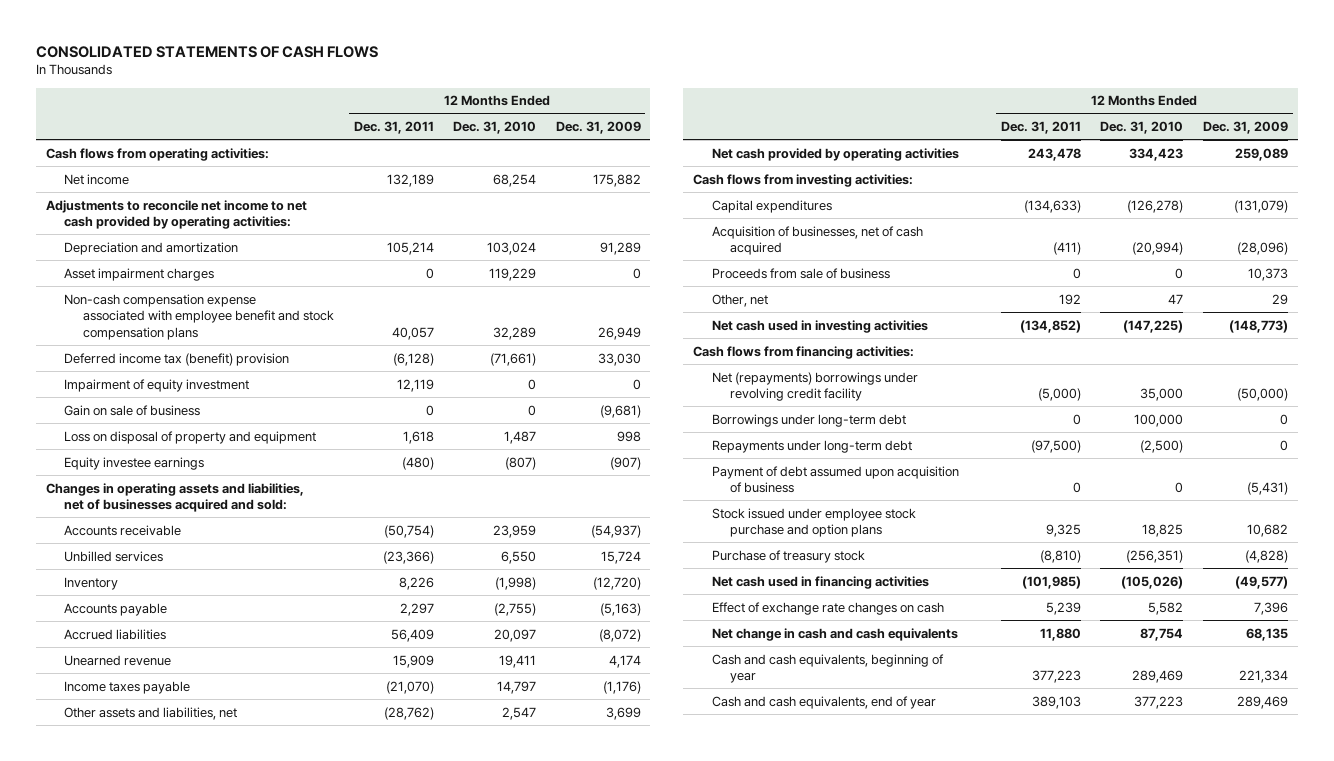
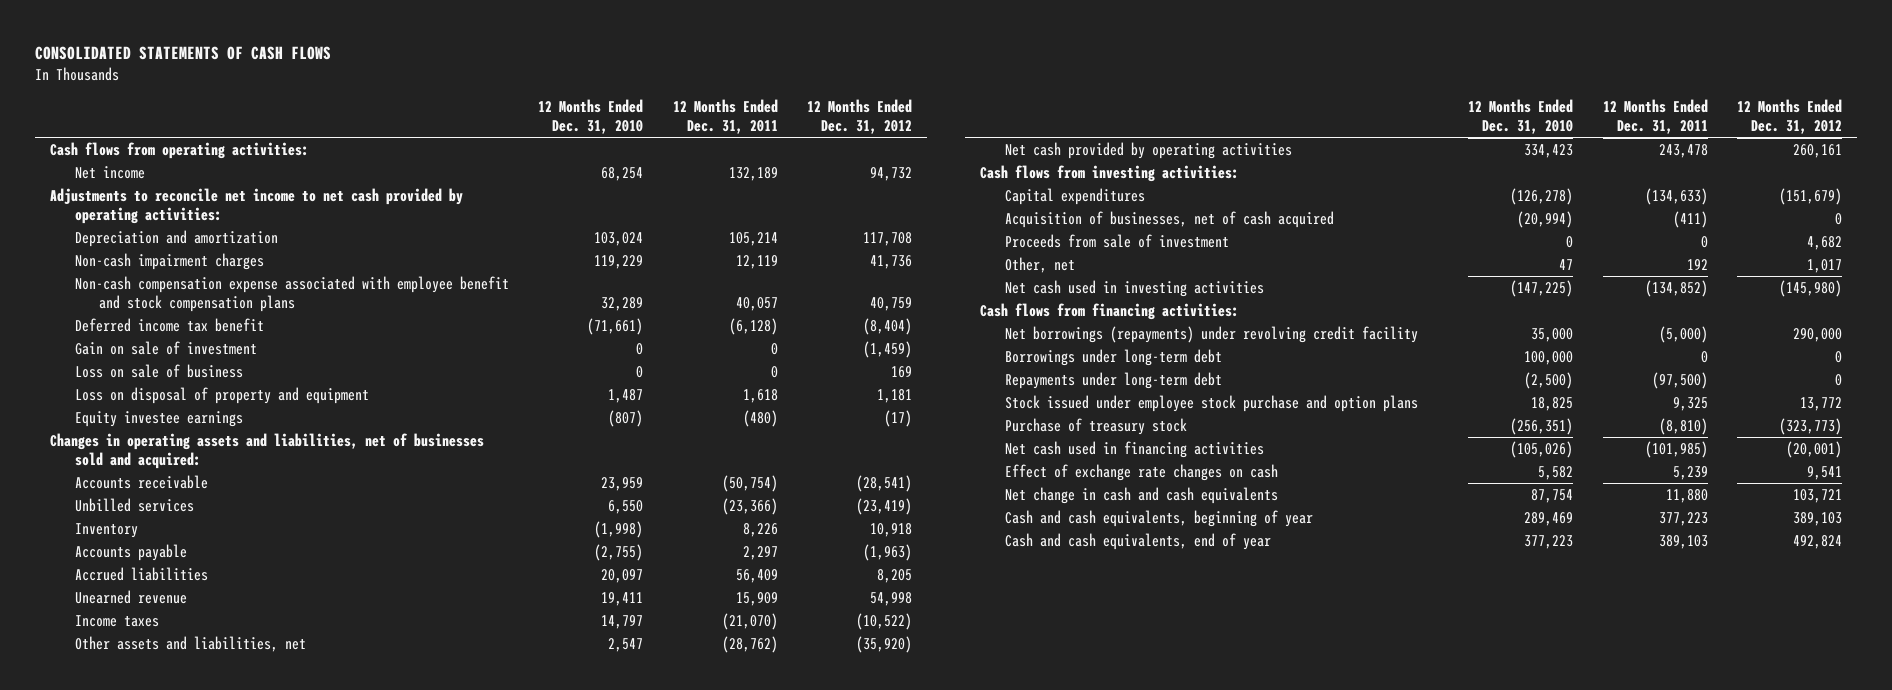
- | 12 Months Ended Dec. 31, 2011 | 12 Months Ended Dec. 31, 2010 | 12 Months Ended Dec. 31, 2009
+ | 12 Months Ended Dec. 31, 2010 | 12 Months Ended Dec. 31, 2011 | 12 Months Ended Dec. 31, 2012
- Asset impairment charges | 0 | 119,229 | 0
+ Non-cash impairment charges | 119,229 | 12,119 | 41,736
- Deferred income tax (benefit) provision | (6,128) | (71,661) | 33,030
- Impairment of equity investment | 12,119 | 0 | 0
- Gain on sale of business | 0 | 0 | (9,681)
+ Deferred income tax benefit | (71,661) | (6,128) | (8,404)
+ Gain on sale of investment | 0 | 0 | (1,459)
+ Loss on sale of business | 0 | 0 | 169
- Changes in operating assets and liabilities, net of businesses acquired and sold:
+ Changes in operating assets and liabilities, net of businesses sold and acquired:
- Income taxes payable | (21,070) | 14,797 | (1,176)
+ Income taxes | 14,797 | (21,070) | (10,522)
- Proceeds from sale of business | 0 | 0 | 10,373
+ Proceeds from sale of investment | 0 | 0 | 4,682
- Net (repayments) borrowings under revolving credit facility | (5,000) | 35,000 | (50,000)
+ Net borrowings (repayments) under revolving credit facility | 35,000 | (5,000) | 290,000
- Payment of debt assumed upon acquisition of business | 0 | 0 | (5,431)

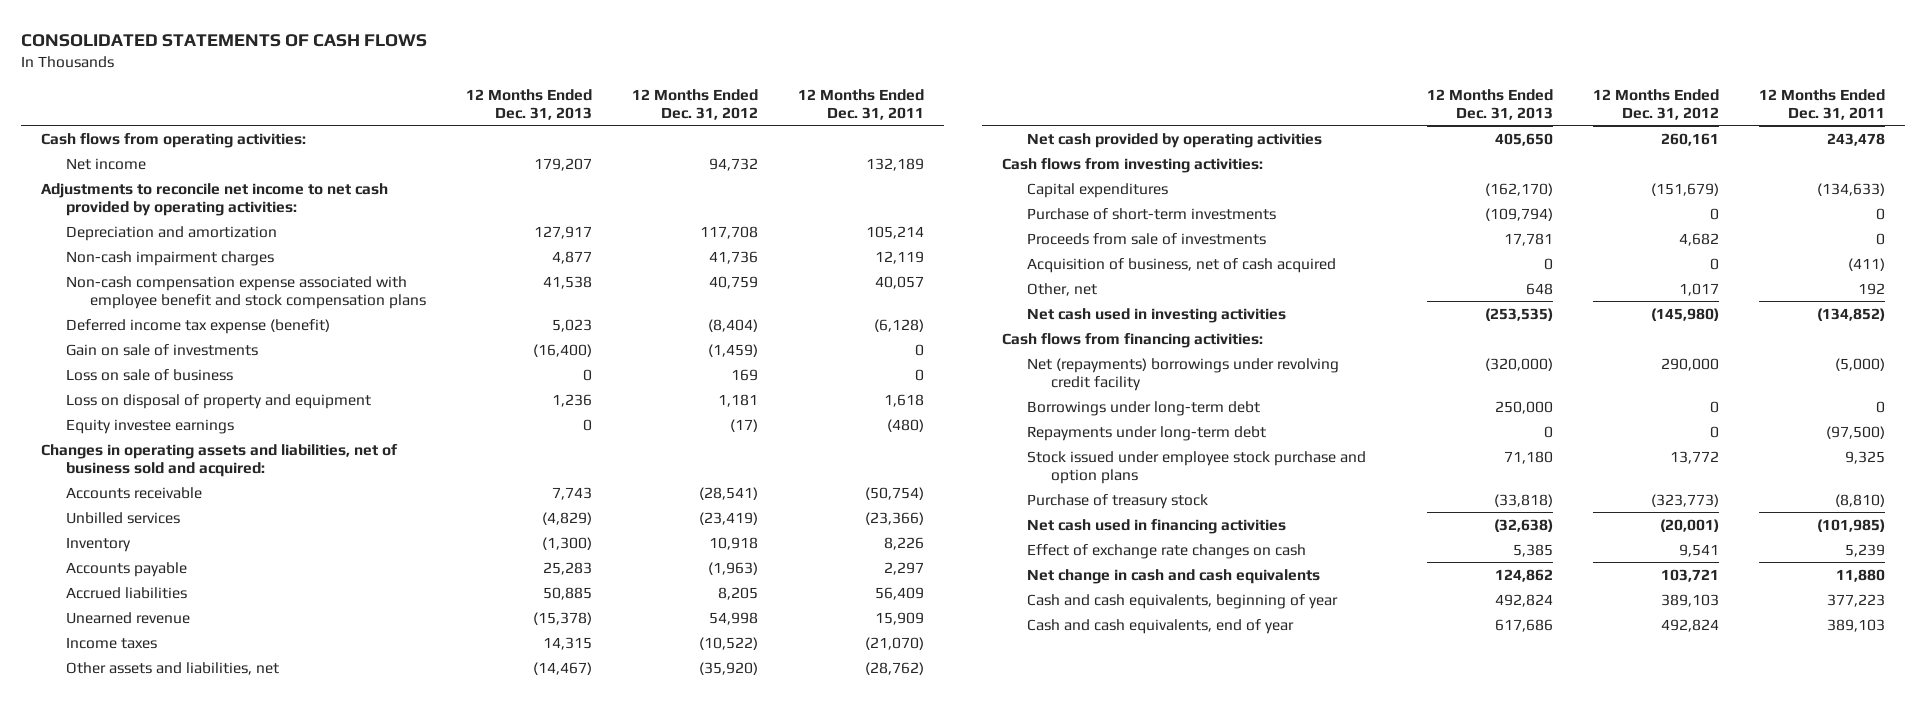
- | 12 Months Ended Dec. 31, 2010 | 12 Months Ended Dec. 31, 2011 | 12 Months Ended Dec. 31, 2012
+ | 12 Months Ended Dec. 31, 2013 | 12 Months Ended Dec. 31, 2012 | 12 Months Ended Dec. 31, 2011
- Deferred income tax benefit | (71,661) | (6,128) | (8,404)
- Gain on sale of investment | 0 | 0 | (1,459)
+ Deferred income tax expense (benefit) | 5,023 | (8,404) | (6,128)
+ Gain on sale of investments | (16,400) | (1,459) | 0
- Changes in operating assets and liabilities, net of businesses sold and acquired:
+ Changes in operating assets and liabilities, net of business sold and acquired:
- Acquisition of businesses, net of cash acquired | (20,994) | (411) | 0
- Proceeds from sale of investment | 0 | 0 | 4,682
+ Purchase of short-term investments | (109,794) | 0 | 0
+ Proceeds from sale of investments | 17,781 | 4,682 | 0
+ Acquisition of business, net of cash acquired | 0 | 0 | (411)
- Net borrowings (repayments) under revolving credit facility | 35,000 | (5,000) | 290,000
+ Net (repayments) borrowings under revolving credit facility | (320,000) | 290,000 | (5,000)

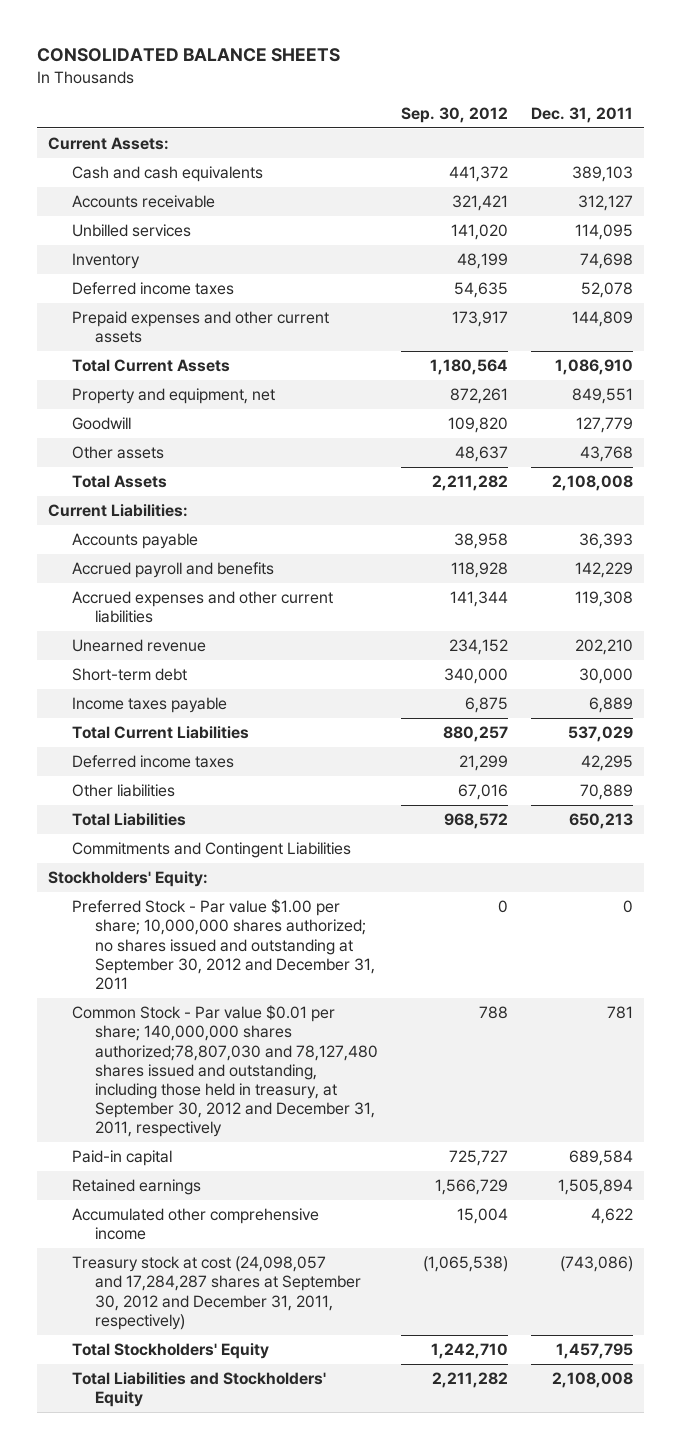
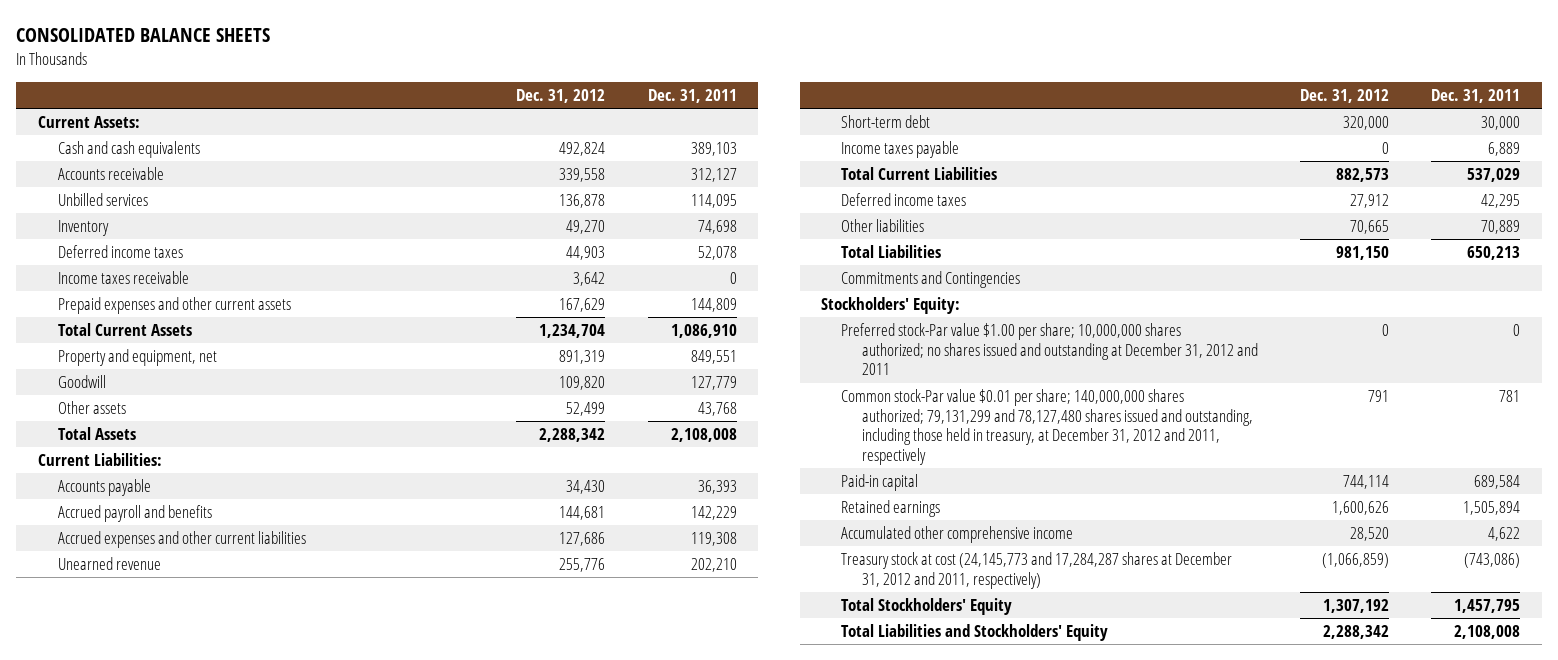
- | Sep. 30, 2012 | Dec. 31, 2011
+ | Dec. 31, 2012 | Dec. 31, 2011
+ Income taxes receivable | 3,642 | 0
- Commitments and Contingent Liabilities
+ Commitments and Contingencies
- Preferred Stock - Par value $1.00 per share; 10,000,000 shares authorized; no shares issued and outstanding at September 30, 2012 and December 31, 2011 | 0 | 0
- Common Stock - Par value $0.01 per share; 140,000,000 shares authorized;78,807,030 and 78,127,480 shares issued and outstanding, including those held in treasury, at September 30, 2012 and December 31, 2011, respectively | 788 | 781
+ Preferred stock-Par value $1.00 per share; 10,000,000 shares authorized; no shares issued and outstanding at December 31, 2012 and 2011 | 0 | 0
+ Common stock-Par value $0.01 per share; 140,000,000 shares authorized; 79,131,299 and 78,127,480 shares issued and outstanding, including those held in treasury, at December 31, 2012 and 2011, respectively | 791 | 781
- Treasury stock at cost (24,098,057 and 17,284,287 shares at September 30, 2012 and December 31, 2011, respectively) | (1,065,538) | (743,086)
+ Treasury stock at cost (24,145,773 and 17,284,287 shares at December 31, 2012 and 2011, respectively) | (1,066,859) | (743,086)

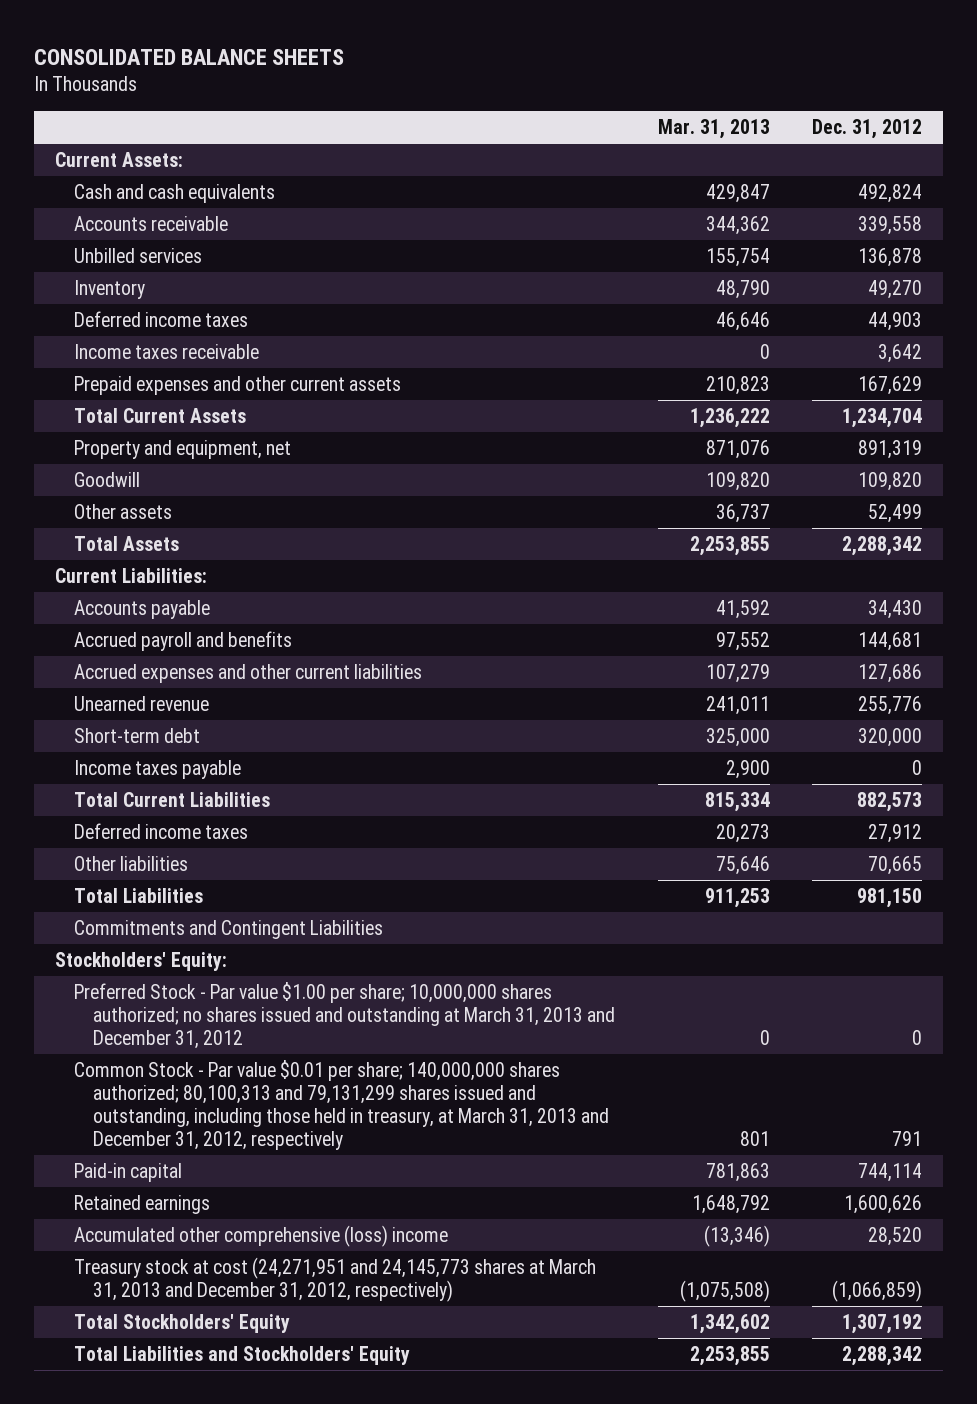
- | Dec. 31, 2012 | Dec. 31, 2011
+ | Mar. 31, 2013 | Dec. 31, 2012
- Commitments and Contingencies
+ Commitments and Contingent Liabilities
- Preferred stock-Par value $1.00 per share; 10,000,000 shares authorized; no shares issued and outstanding at December 31, 2012 and 2011 | 0 | 0
- Common stock-Par value $0.01 per share; 140,000,000 shares authorized; 79,131,299 and 78,127,480 shares issued and outstanding, including those held in treasury, at December 31, 2012 and 2011, respectively | 791 | 781
+ Preferred Stock - Par value $1.00 per share; 10,000,000 shares authorized; no shares issued and outstanding at March 31, 2013 and December 31, 2012 | 0 | 0
+ Common Stock - Par value $0.01 per share; 140,000,000 shares authorized; 80,100,313 and 79,131,299 shares issued and outstanding, including those held in treasury, at March 31, 2013 and December 31, 2012, respectively | 801 | 791
- Accumulated other comprehensive income | 28,520 | 4,622
- Treasury stock at cost (24,145,773 and 17,284,287 shares at December 31, 2012 and 2011, respectively) | (1,066,859) | (743,086)
+ Accumulated other comprehensive (loss) income | (13,346) | 28,520
+ Treasury stock at cost (24,271,951 and 24,145,773 shares at March 31, 2013 and December 31, 2012, respectively) | (1,075,508) | (1,066,859)

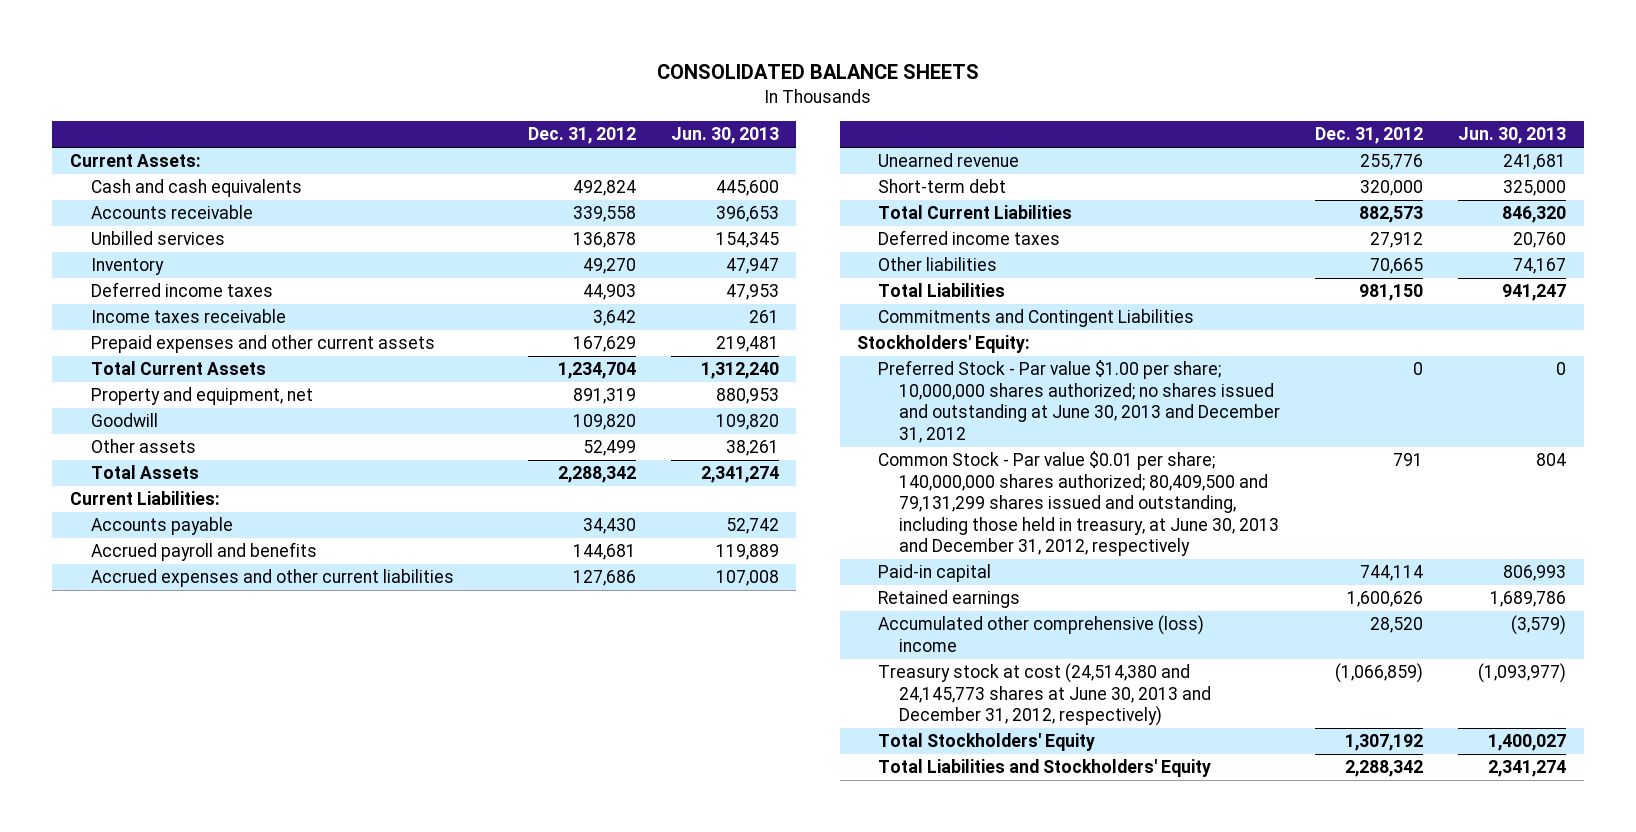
- | Mar. 31, 2013 | Dec. 31, 2012
+ | Dec. 31, 2012 | Jun. 30, 2013
- Income taxes payable | 2,900 | 0
- Preferred Stock - Par value $1.00 per share; 10,000,000 shares authorized; no shares issued and outstanding at March 31, 2013 and December 31, 2012 | 0 | 0
- Common Stock - Par value $0.01 per share; 140,000,000 shares authorized; 80,100,313 and 79,131,299 shares issued and outstanding, including those held in treasury, at March 31, 2013 and December 31, 2012, respectively | 801 | 791
+ Preferred Stock - Par value $1.00 per share; 10,000,000 shares authorized; no shares issued and outstanding at June 30, 2013 and December 31, 2012 | 0 | 0
+ Common Stock - Par value $0.01 per share; 140,000,000 shares authorized; 80,409,500 and 79,131,299 shares issued and outstanding, including those held in treasury, at June 30, 2013 and December 31, 2012, respectively | 791 | 804
- Treasury stock at cost (24,271,951 and 24,145,773 shares at March 31, 2013 and December 31, 2012, respectively) | (1,075,508) | (1,066,859)
+ Treasury stock at cost (24,514,380 and 24,145,773 shares at June 30, 2013 and December 31, 2012, respectively) | (1,066,859) | (1,093,977)

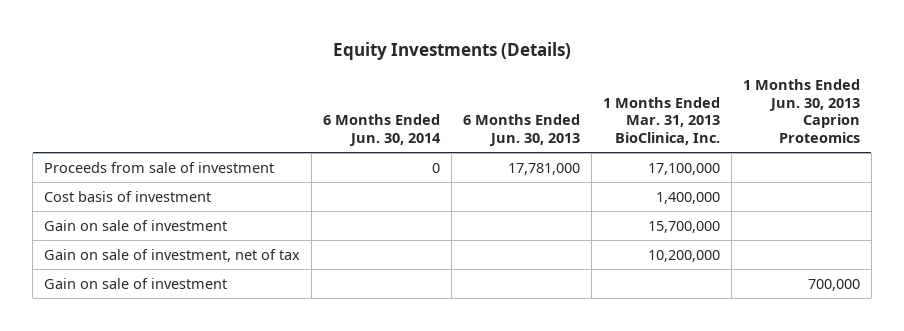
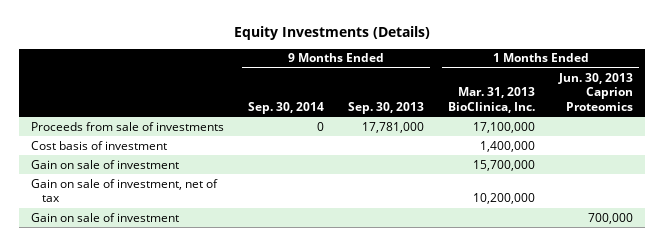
- | 6 Months Ended Jun. 30, 2014 | 6 Months Ended Jun. 30, 2013 | 1 Months Ended Mar. 31, 2013 BioClinica, Inc. | 1 Months Ended Jun. 30, 2013 Caprion Proteomics
+ | 9 Months Ended Sep. 30, 2014 | 9 Months Ended Sep. 30, 2013 | 1 Months Ended Mar. 31, 2013 BioClinica, Inc. | 1 Months Ended Jun. 30, 2013 Caprion Proteomics
- Proceeds from sale of investment | 0 | 17,781,000 | 17,100,000 |
+ Proceeds from sale of investments | 0 | 17,781,000 | 17,100,000 |

